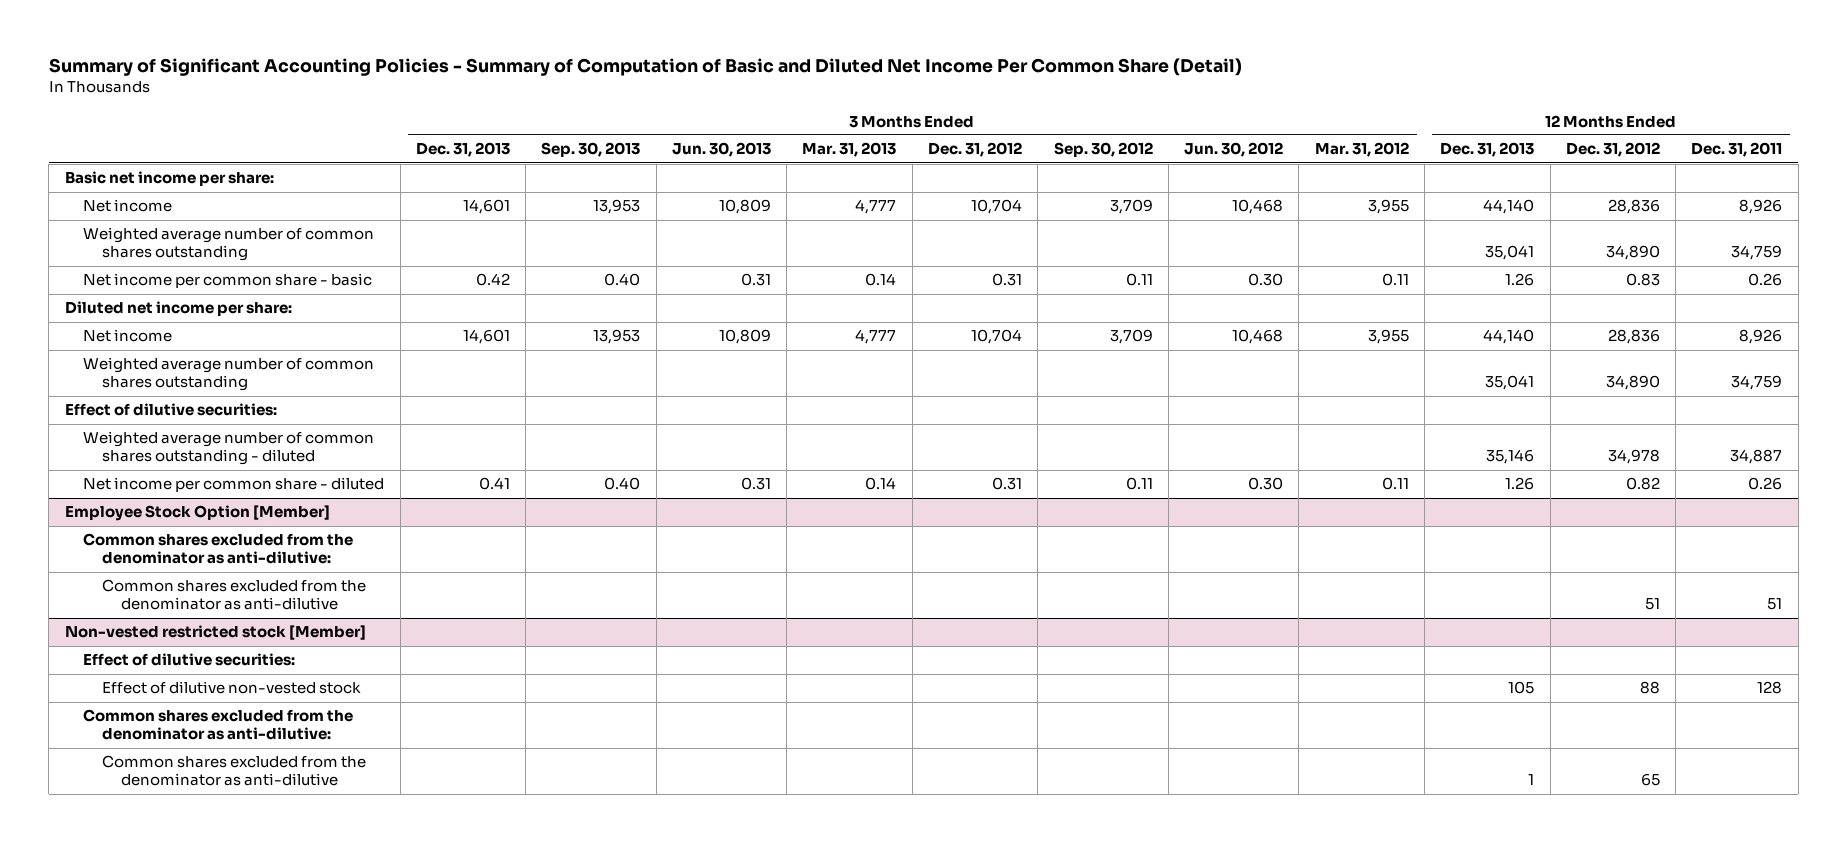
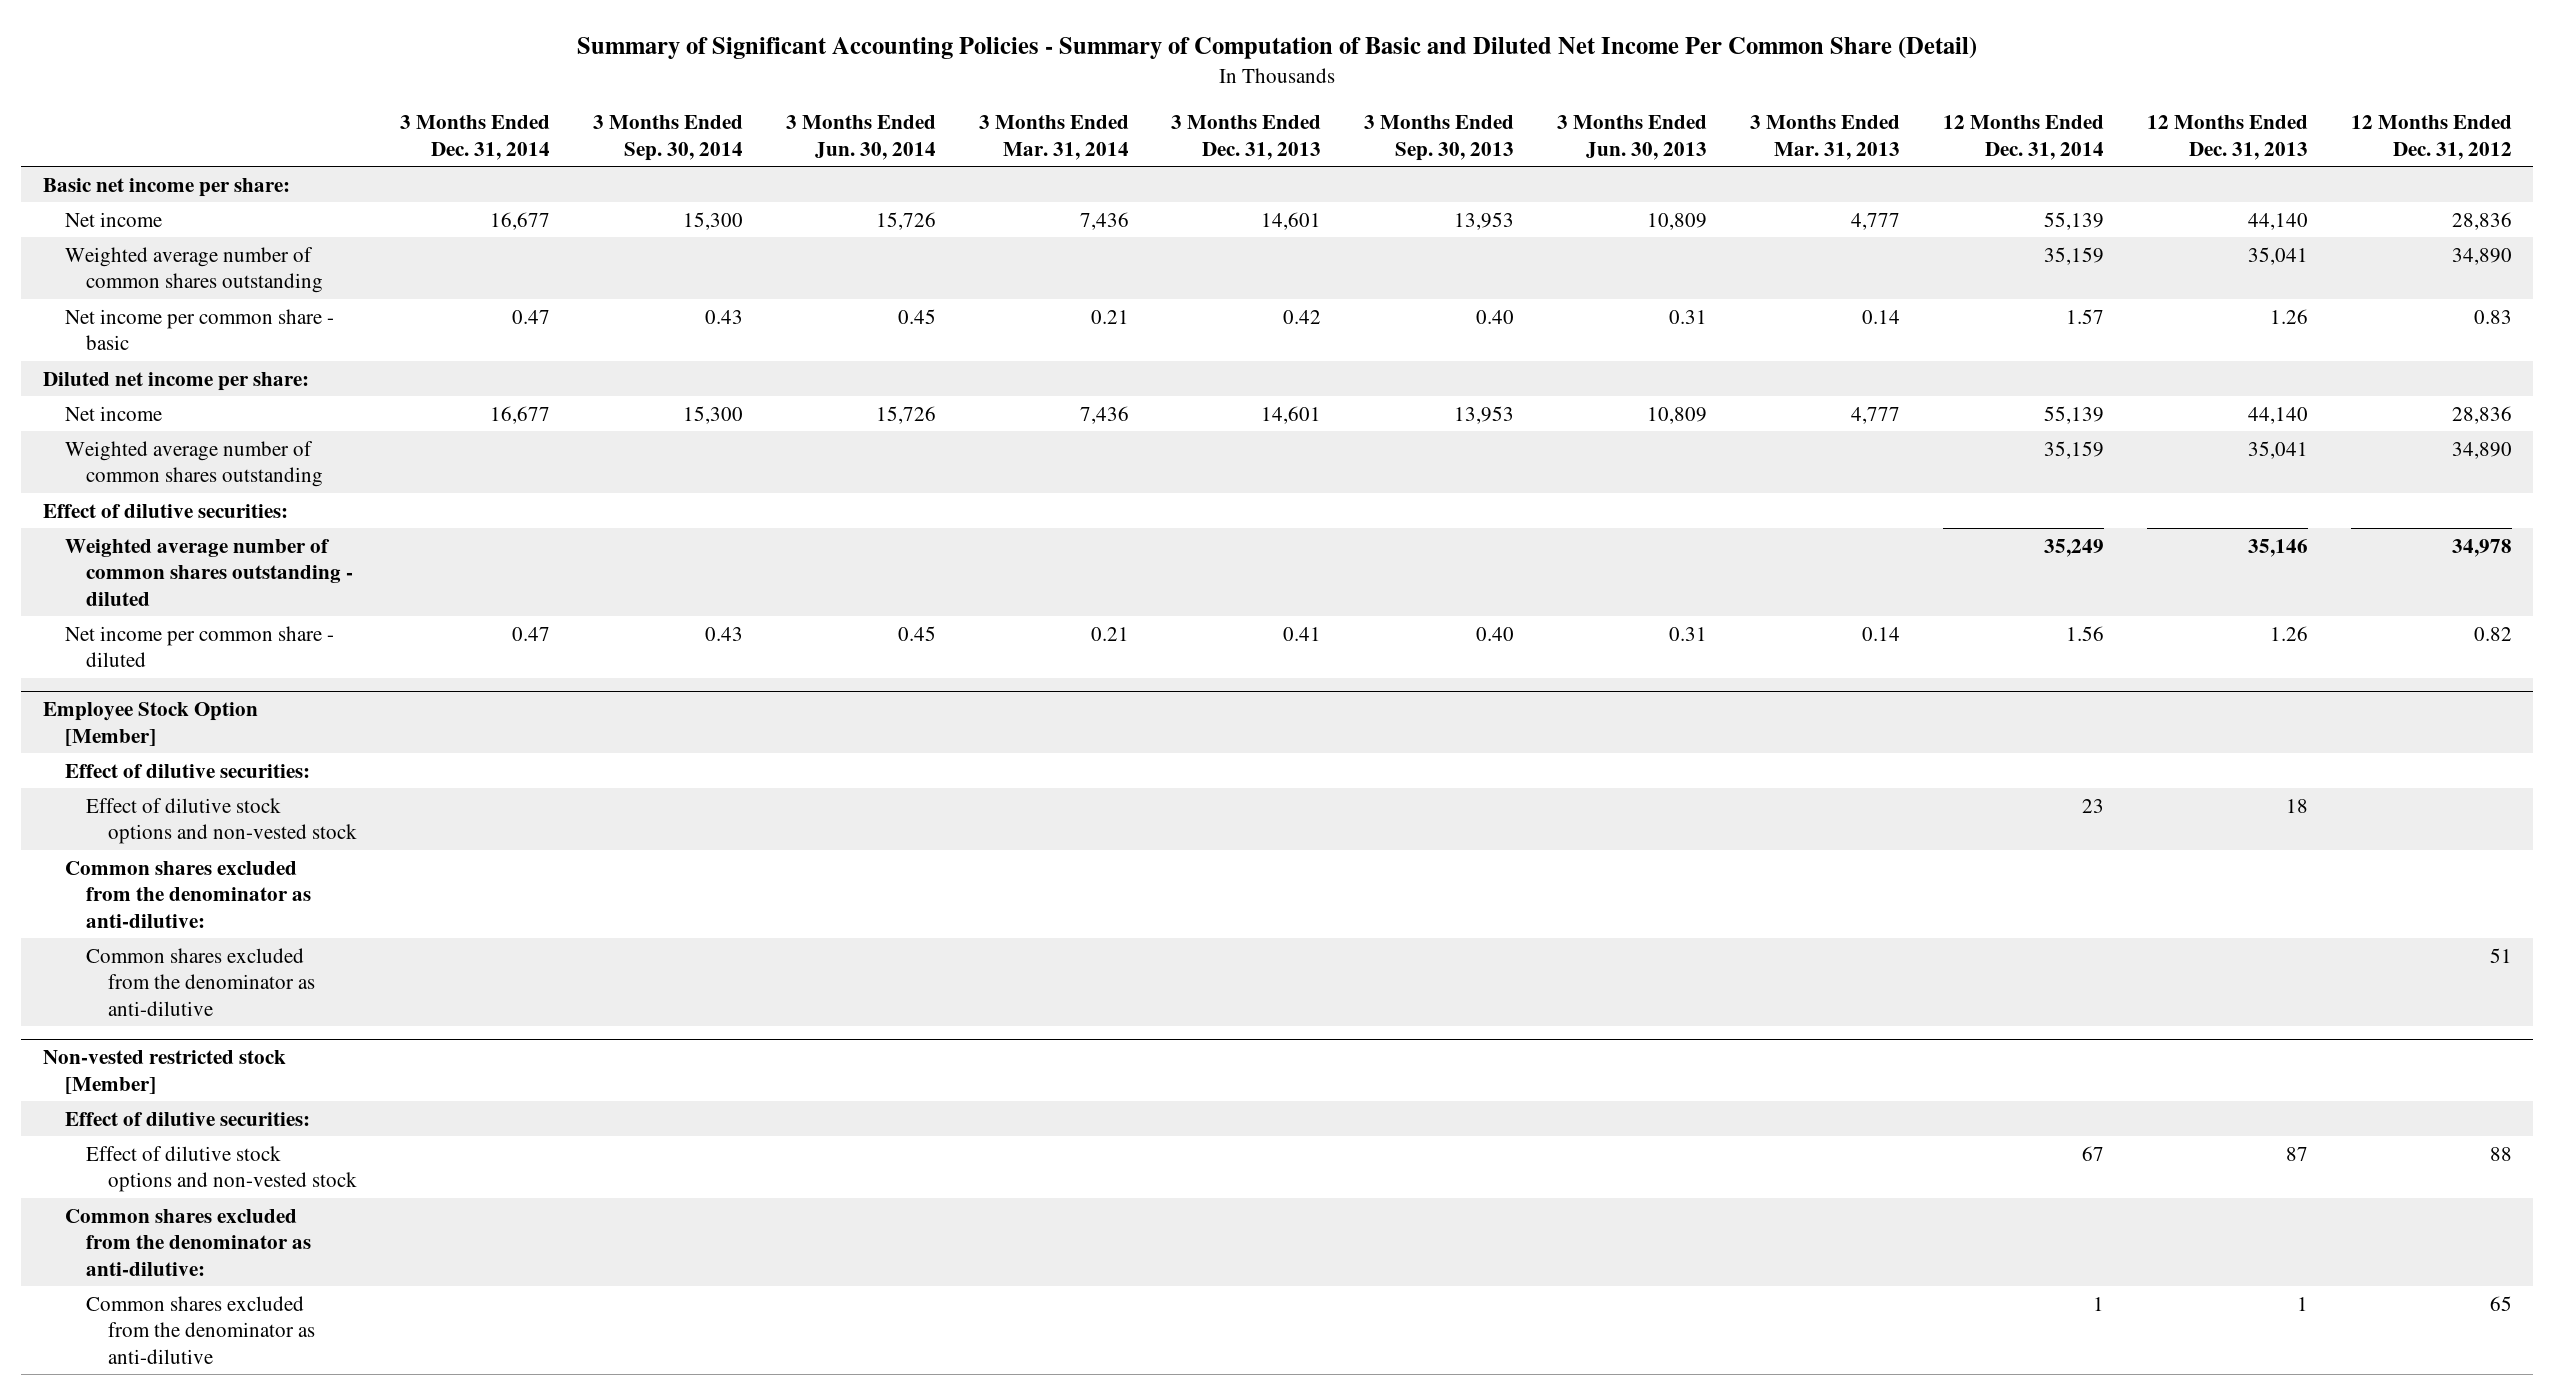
- | 3 Months Ended Dec. 31, 2013 | 3 Months Ended Sep. 30, 2013 | 3 Months Ended Jun. 30, 2013 | 3 Months Ended Mar. 31, 2013 | 3 Months Ended Dec. 31, 2012 | 3 Months Ended Sep. 30, 2012 | 3 Months Ended Jun. 30, 2012 | 3 Months Ended Mar. 31, 2012 | 12 Months Ended Dec. 31, 2013 | 12 Months Ended Dec. 31, 2012 | 12 Months Ended Dec. 31, 2011
+ | 3 Months Ended Dec. 31, 2014 | 3 Months Ended Sep. 30, 2014 | 3 Months Ended Jun. 30, 2014 | 3 Months Ended Mar. 31, 2014 | 3 Months Ended Dec. 31, 2013 | 3 Months Ended Sep. 30, 2013 | 3 Months Ended Jun. 30, 2013 | 3 Months Ended Mar. 31, 2013 | 12 Months Ended Dec. 31, 2014 | 12 Months Ended Dec. 31, 2013 | 12 Months Ended Dec. 31, 2012
@ Employee Stock Option [Member]
+ Effect of dilutive securities:
+ Effect of dilutive stock options and non-vested stock | | | | | | | | | 23 | 18 |
@ Non-vested restricted stock [Member]
- Effect of dilutive non-vested stock | | | | | | | | | 105 | 88 | 128
+ Effect of dilutive stock options and non-vested stock | | | | | | | | | 67 | 87 | 88

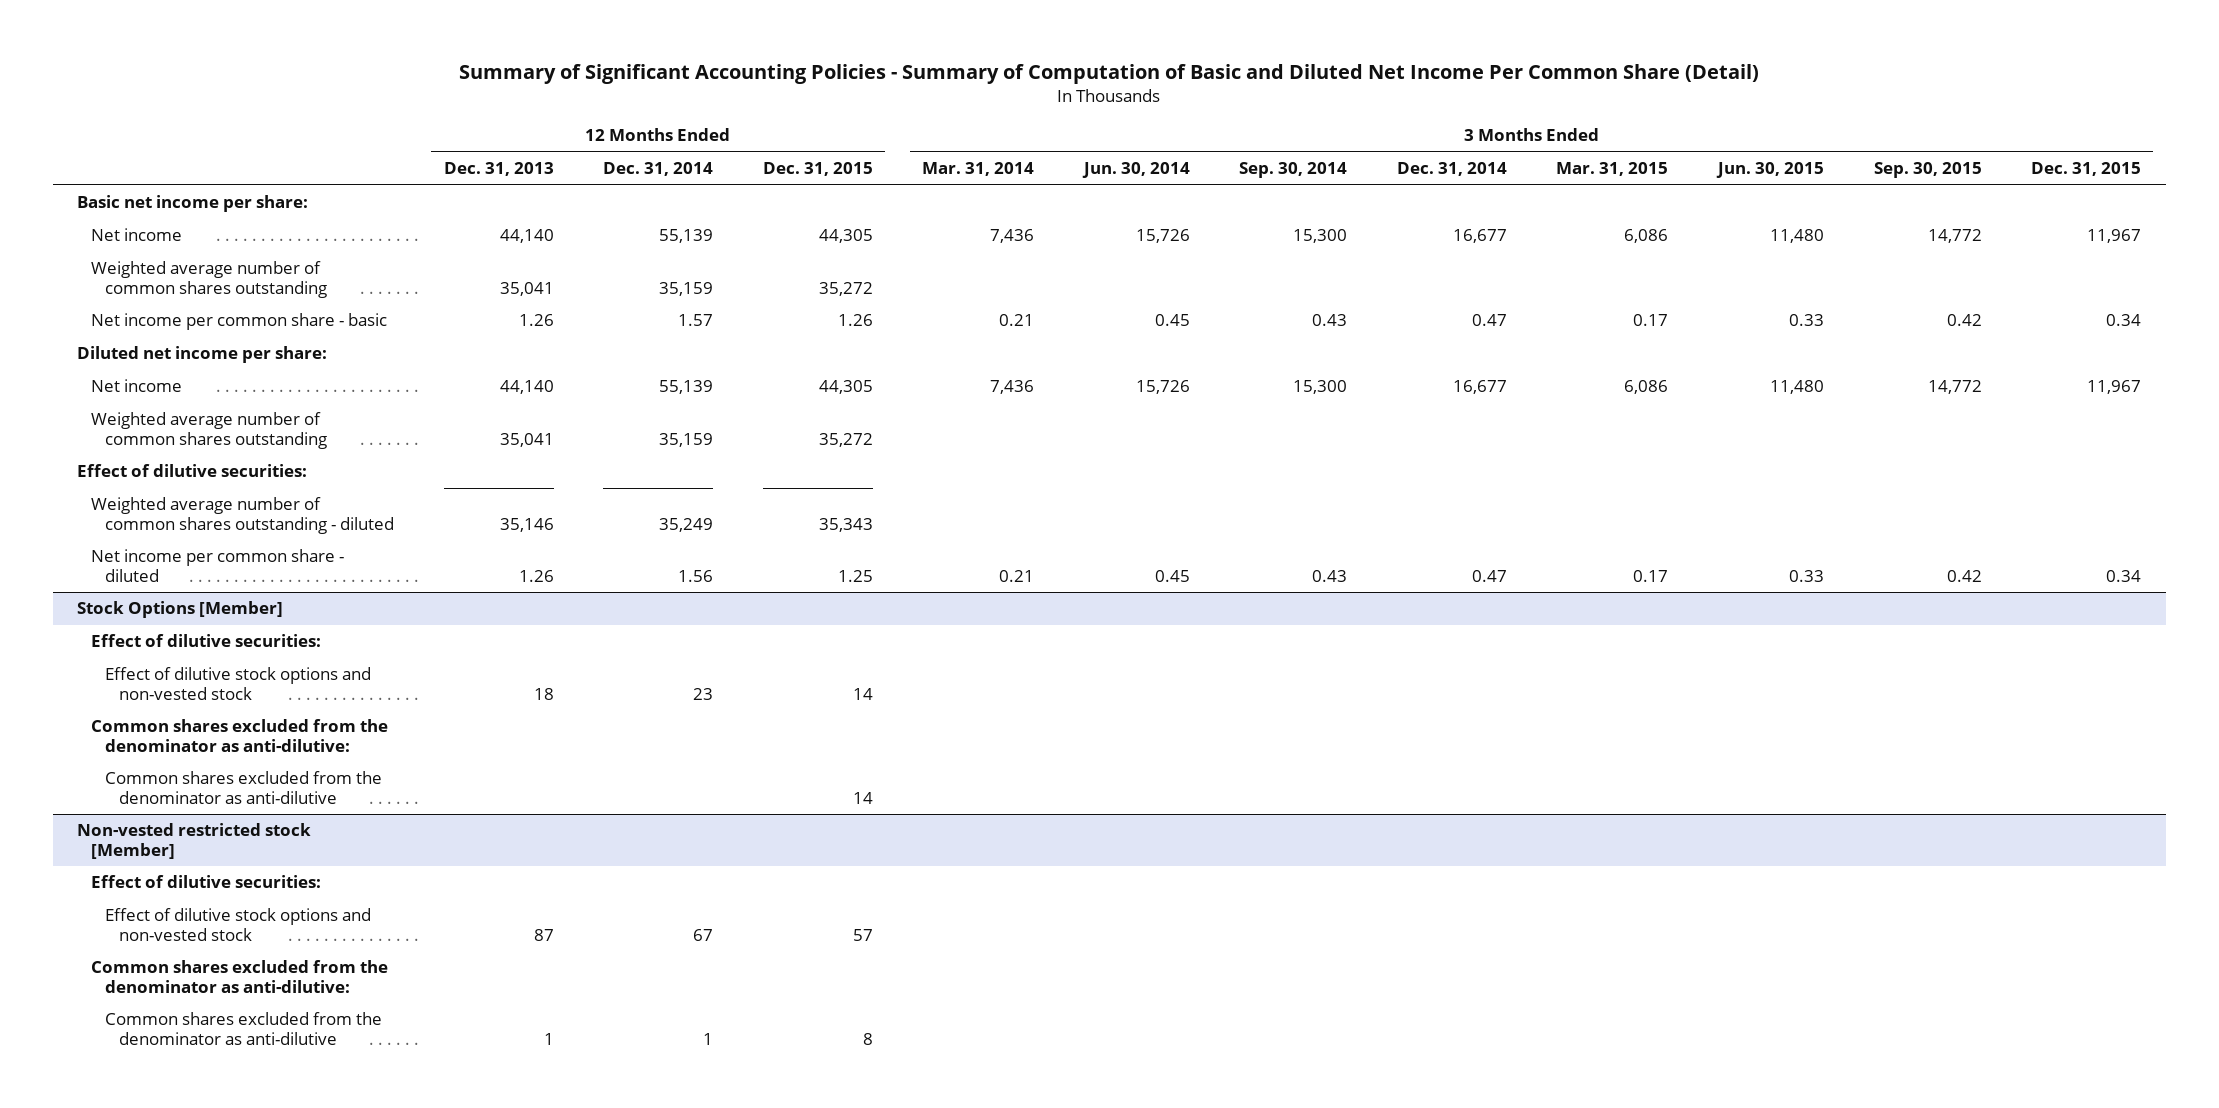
- | 3 Months Ended Dec. 31, 2014 | 3 Months Ended Sep. 30, 2014 | 3 Months Ended Jun. 30, 2014 | 3 Months Ended Mar. 31, 2014 | 3 Months Ended Dec. 31, 2013 | 3 Months Ended Sep. 30, 2013 | 3 Months Ended Jun. 30, 2013 | 3 Months Ended Mar. 31, 2013 | 12 Months Ended Dec. 31, 2014 | 12 Months Ended Dec. 31, 2013 | 12 Months Ended Dec. 31, 2012
+ | 12 Months Ended Dec. 31, 2013 | 12 Months Ended Dec. 31, 2014 | 12 Months Ended Dec. 31, 2015 | 3 Months Ended Mar. 31, 2014 | 3 Months Ended Jun. 30, 2014 | 3 Months Ended Sep. 30, 2014 | 3 Months Ended Dec. 31, 2014 | 3 Months Ended Mar. 31, 2015 | 3 Months Ended Jun. 30, 2015 | 3 Months Ended Sep. 30, 2015 | 3 Months Ended Dec. 31, 2015
- Employee Stock Option [Member]
+ Stock Options [Member]

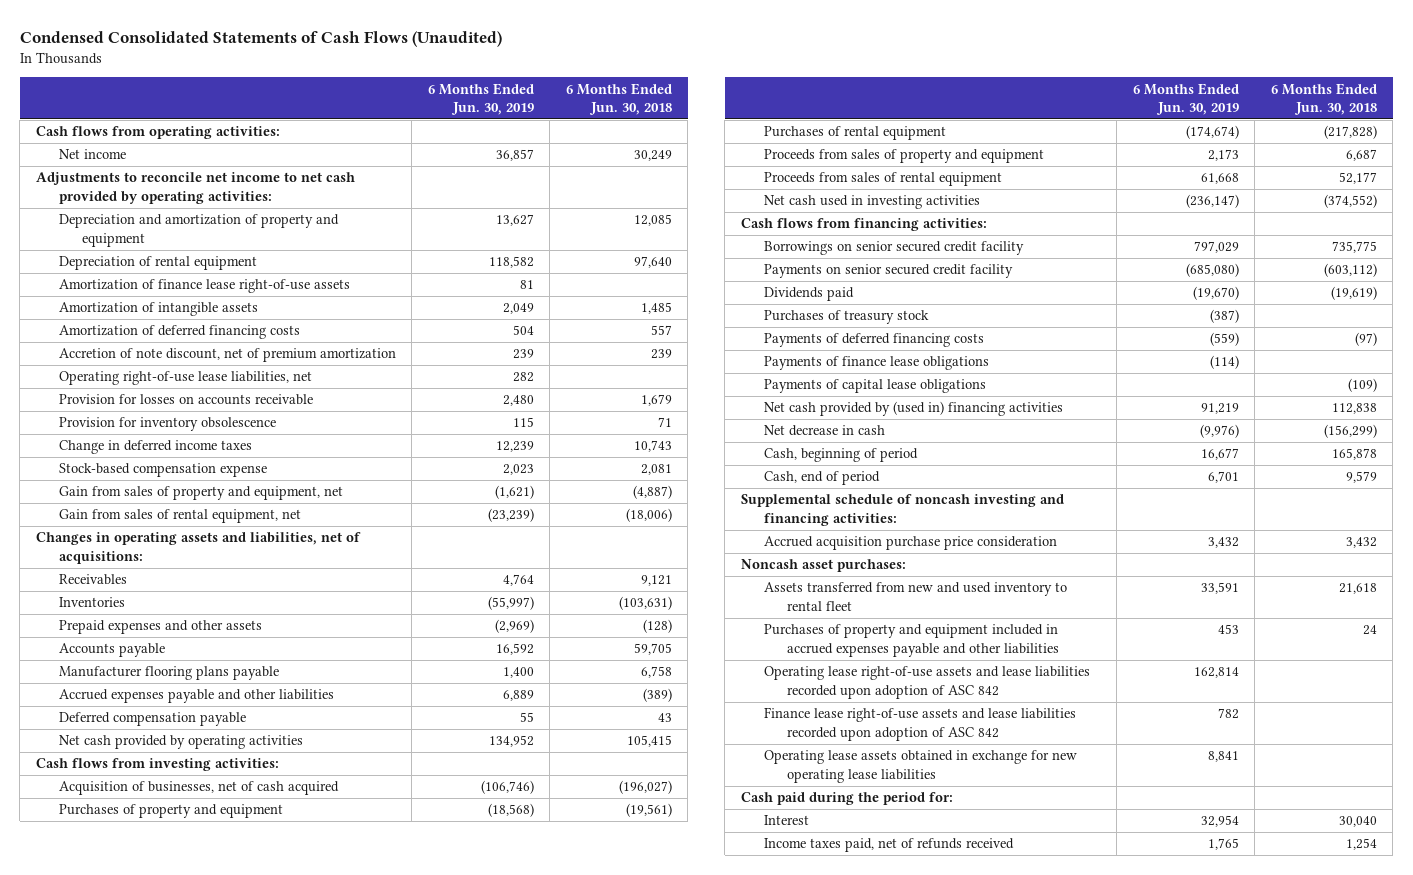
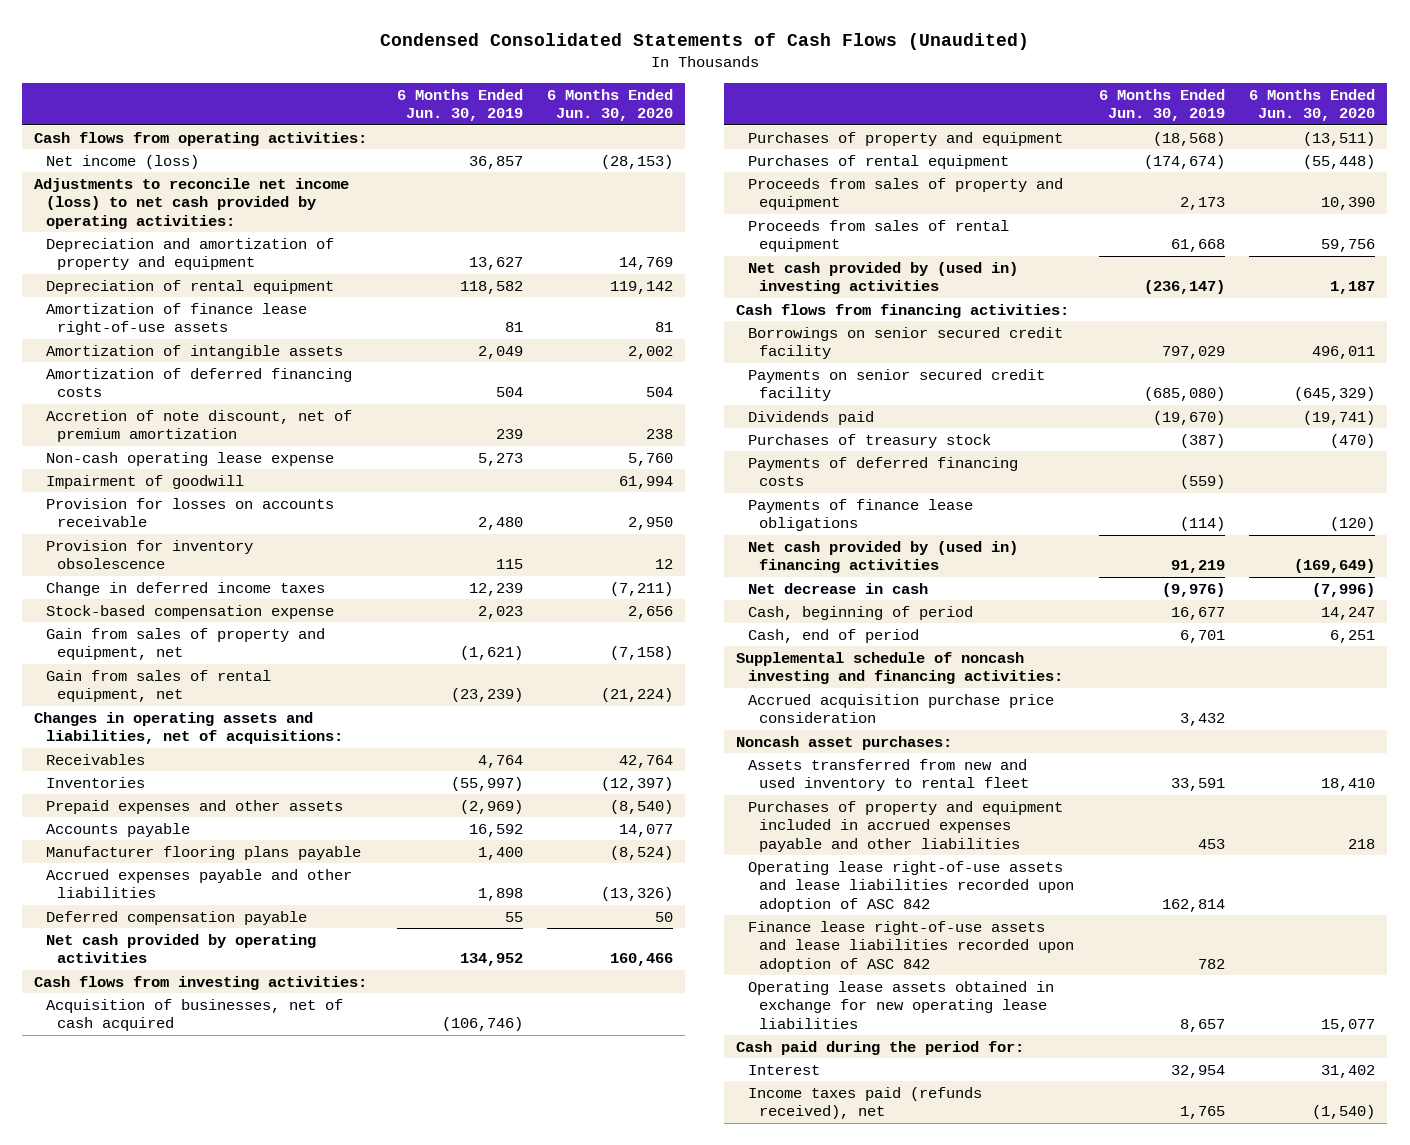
- | 6 Months Ended Jun. 30, 2019 | 6 Months Ended Jun. 30, 2018
+ | 6 Months Ended Jun. 30, 2019 | 6 Months Ended Jun. 30, 2020
- Net income | 36,857 | 30,249
- Adjustments to reconcile net income to net cash provided by operating activities:
+ Net income (loss) | 36,857 | (28,153)
+ Adjustments to reconcile net income (loss) to net cash provided by operating activities:
- Operating right-of-use lease liabilities, net | 282 |
+ Non-cash operating lease expense | 5,273 | 5,760
+ Impairment of goodwill | | 61,994
- Accrued expenses payable and other liabilities | 6,889 | (389)
+ Accrued expenses payable and other liabilities | 1,898 | (13,326)
- Net cash used in investing activities | (236,147) | (374,552)
+ Net cash provided by (used in) investing activities | (236,147) | 1,187
- Payments of capital lease obligations | | (109)
- Operating lease assets obtained in exchange for new operating lease liabilities | 8,841 |
+ Operating lease assets obtained in exchange for new operating lease liabilities | 8,657 | 15,077
- Income taxes paid, net of refunds received | 1,765 | 1,254
+ Income taxes paid (refunds received), net | 1,765 | (1,540)

